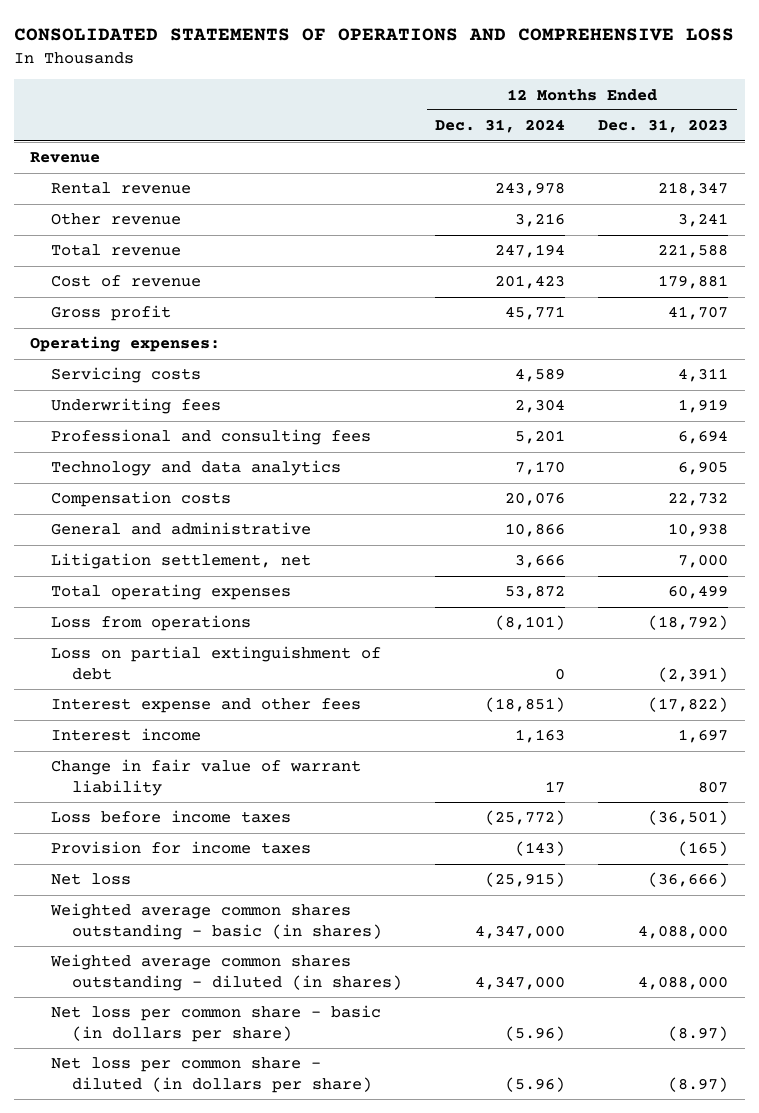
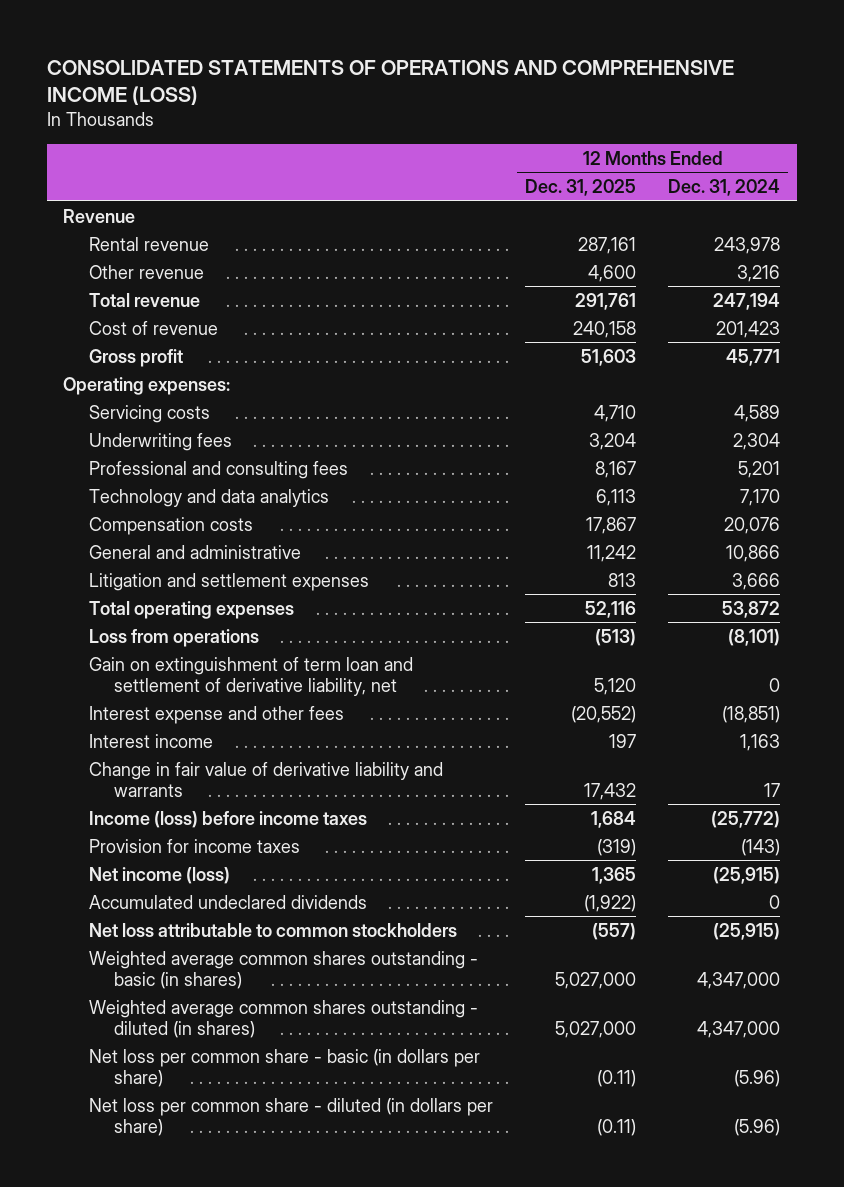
- CONSOLIDATED STATEMENTS OF OPERATIONS AND COMPREHENSIVE LOSS
+ CONSOLIDATED STATEMENTS OF OPERATIONS AND COMPREHENSIVE INCOME (LOSS)
- | 12 Months Ended Dec. 31, 2024 | 12 Months Ended Dec. 31, 2023
+ | 12 Months Ended Dec. 31, 2025 | 12 Months Ended Dec. 31, 2024
- Litigation settlement, net | 3,666 | 7,000
+ Litigation and settlement expenses | 813 | 3,666
- Loss on partial extinguishment of debt | 0 | (2,391)
+ Gain on extinguishment of term loan and settlement of derivative liability, net | 5,120 | 0
- Change in fair value of warrant liability | 17 | 807
- Loss before income taxes | (25,772) | (36,501)
+ Change in fair value of derivative liability and warrants | 17,432 | 17
+ Income (loss) before income taxes | 1,684 | (25,772)
- Net loss | (25,915) | (36,666)
+ Net income (loss) | 1,365 | (25,915)
+ Accumulated undeclared dividends | (1,922) | 0
+ Net loss attributable to common stockholders | (557) | (25,915)

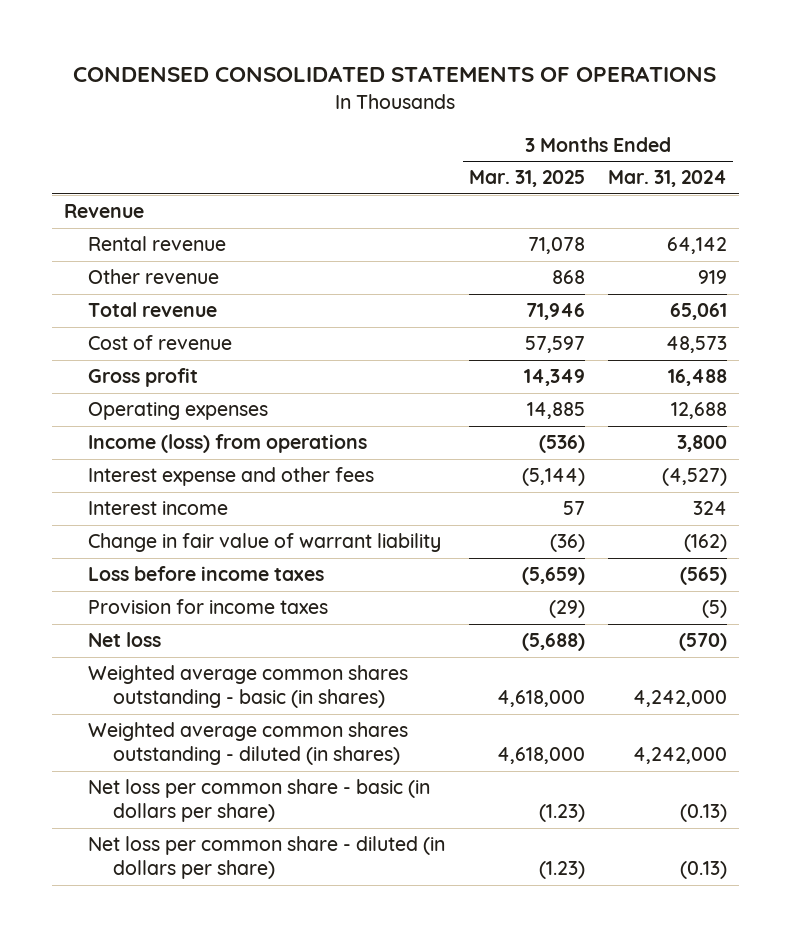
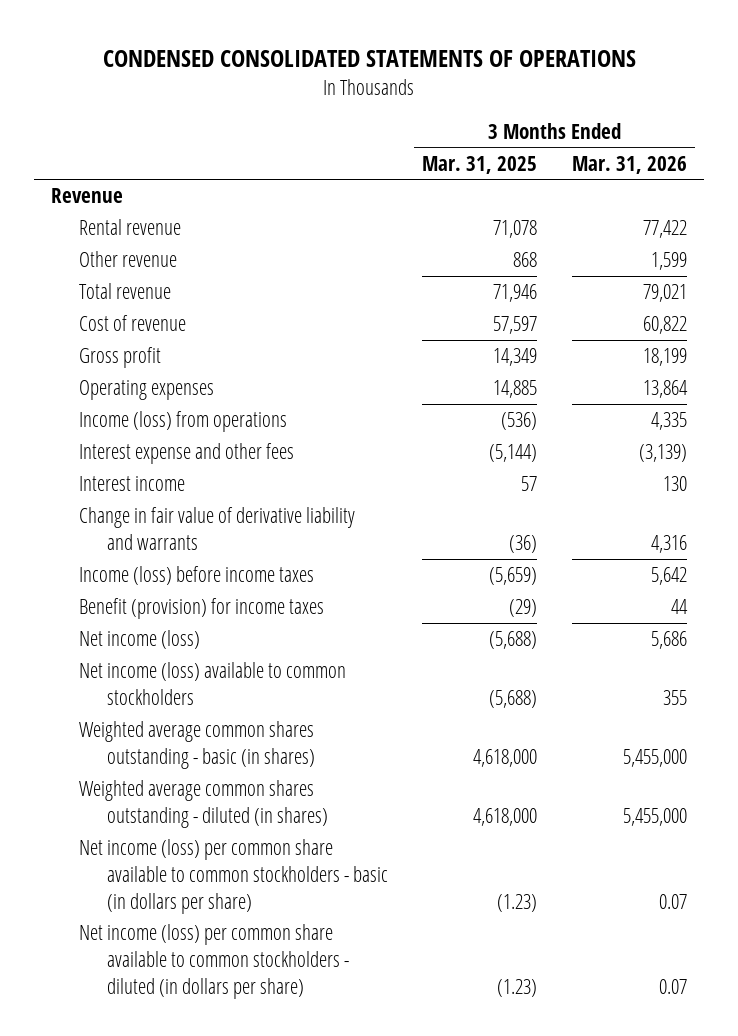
- | 3 Months Ended Mar. 31, 2025 | 3 Months Ended Mar. 31, 2024
+ | 3 Months Ended Mar. 31, 2025 | 3 Months Ended Mar. 31, 2026
- Change in fair value of warrant liability | (36) | (162)
- Loss before income taxes | (5,659) | (565)
- Provision for income taxes | (29) | (5)
- Net loss | (5,688) | (570)
+ Change in fair value of derivative liability and warrants | (36) | 4,316
+ Income (loss) before income taxes | (5,659) | 5,642
+ Benefit (provision) for income taxes | (29) | 44
+ Net income (loss) | (5,688) | 5,686
+ Net income (loss) available to common stockholders | (5,688) | 355
- Net loss per common share - basic (in dollars per share) | (1.23) | (0.13)
- Net loss per common share - diluted (in dollars per share) | (1.23) | (0.13)
+ Net income (loss) per common share available to common stockholders - basic (in dollars per share) | (1.23) | 0.07
+ Net income (loss) per common share available to common stockholders - diluted (in dollars per share) | (1.23) | 0.07

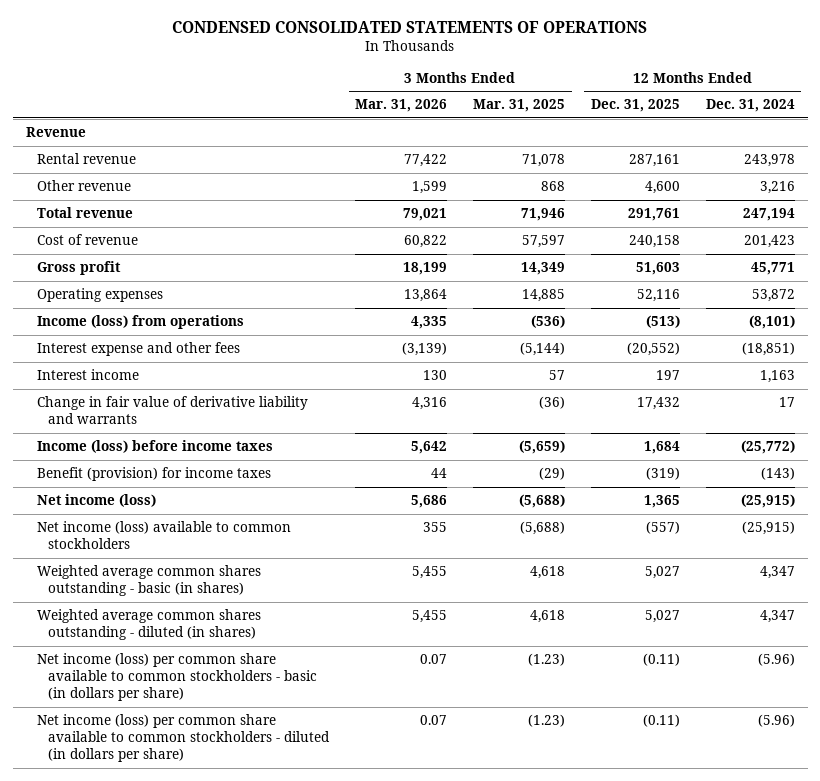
- | 3 Months Ended Mar. 31, 2025 | 3 Months Ended Mar. 31, 2026
+ | 3 Months Ended Mar. 31, 2026 | 3 Months Ended Mar. 31, 2025 | 12 Months Ended Dec. 31, 2025 | 12 Months Ended Dec. 31, 2024
- Weighted average common shares outstanding - basic (in shares) | 4,618,000 | 5,455,000
- Weighted average common shares outstanding - diluted (in shares) | 4,618,000 | 5,455,000
+ Weighted average common shares outstanding - basic (in shares) | 5,455 | 4,618 | 5,027 | 4,347
+ Weighted average common shares outstanding - diluted (in shares) | 5,455 | 4,618 | 5,027 | 4,347

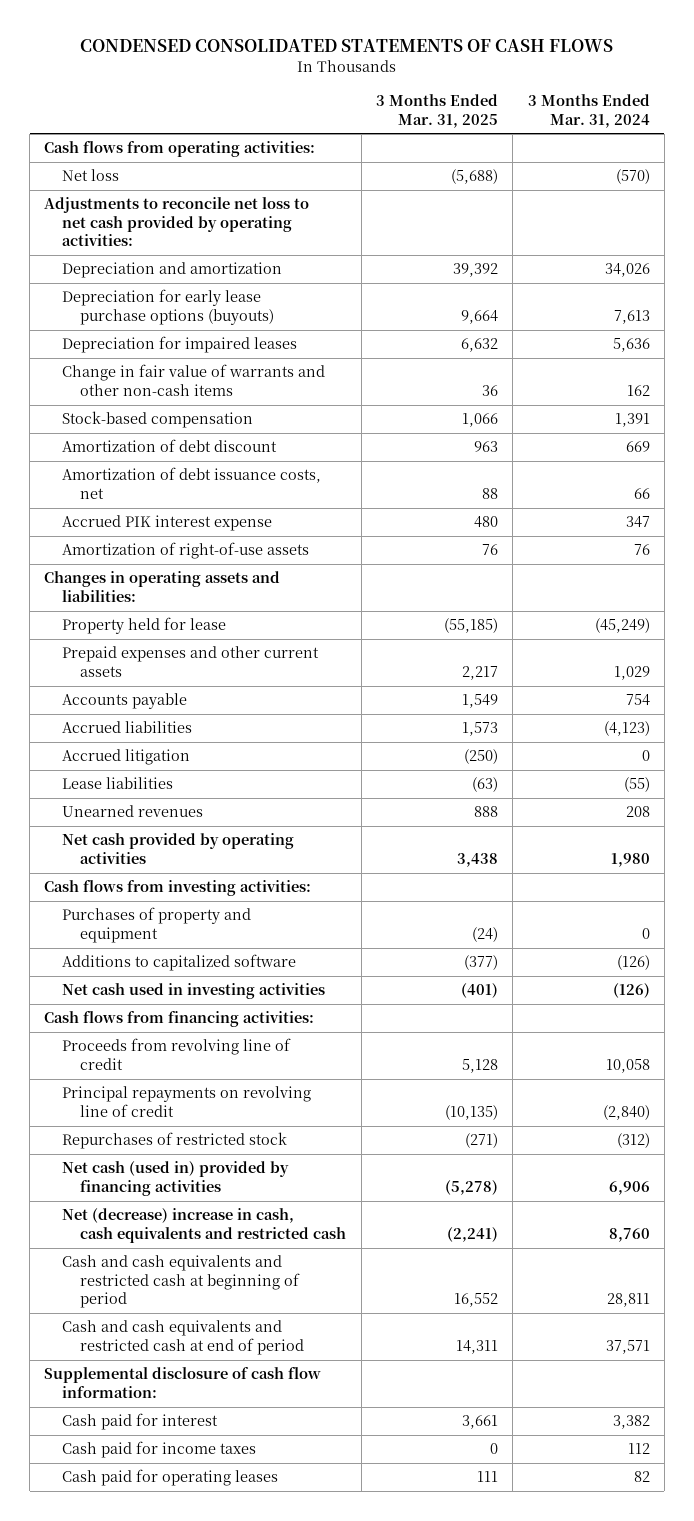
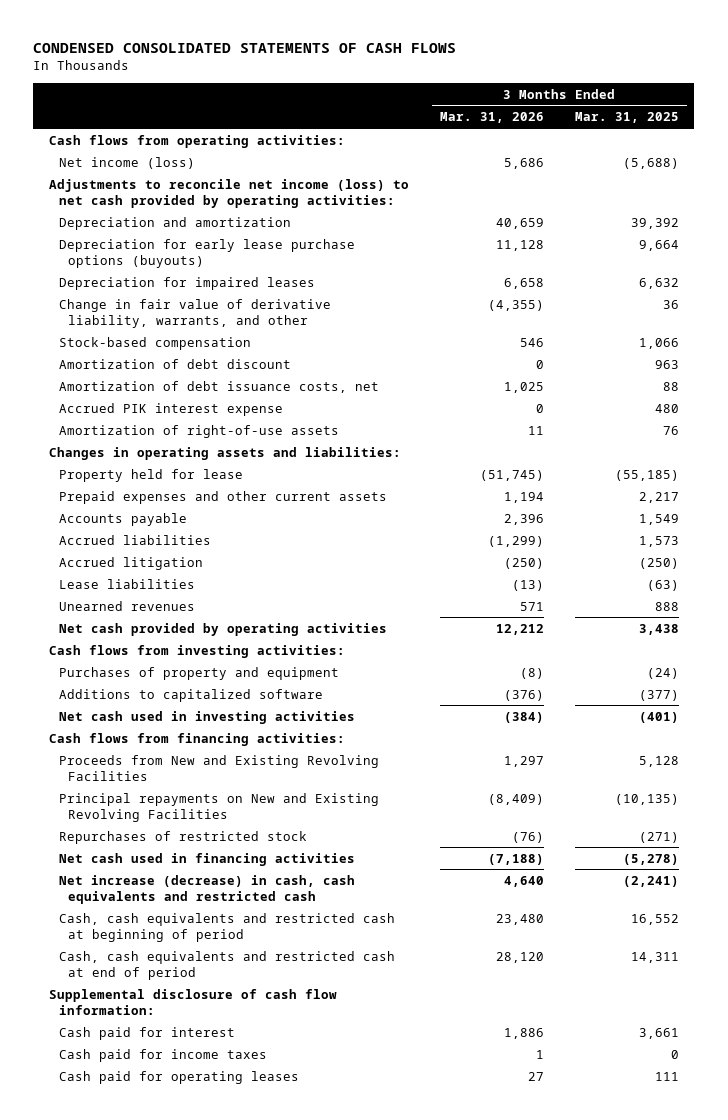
- | 3 Months Ended Mar. 31, 2025 | 3 Months Ended Mar. 31, 2024
+ | 3 Months Ended Mar. 31, 2026 | 3 Months Ended Mar. 31, 2025
- Net loss | (5,688) | (570)
- Adjustments to reconcile net loss to net cash provided by operating activities:
+ Net income (loss) | 5,686 | (5,688)
+ Adjustments to reconcile net income (loss) to net cash provided by operating activities:
- Change in fair value of warrants and other non-cash items | 36 | 162
+ Change in fair value of derivative liability, warrants, and other | (4,355) | 36
- Proceeds from revolving line of credit | 5,128 | 10,058
- Principal repayments on revolving line of credit | (10,135) | (2,840)
+ Proceeds from New and Existing Revolving Facilities | 1,297 | 5,128
+ Principal repayments on New and Existing Revolving Facilities | (8,409) | (10,135)
- Net cash (used in) provided by financing activities | (5,278) | 6,906
- Net (decrease) increase in cash, cash equivalents and restricted cash | (2,241) | 8,760
- Cash and cash equivalents and restricted cash at beginning of period | 16,552 | 28,811
- Cash and cash equivalents and restricted cash at end of period | 14,311 | 37,571
+ Net cash used in financing activities | (7,188) | (5,278)
+ Net increase (decrease) in cash, cash equivalents and restricted cash | 4,640 | (2,241)
+ Cash, cash equivalents and restricted cash at beginning of period | 23,480 | 16,552
+ Cash, cash equivalents and restricted cash at end of period | 28,120 | 14,311

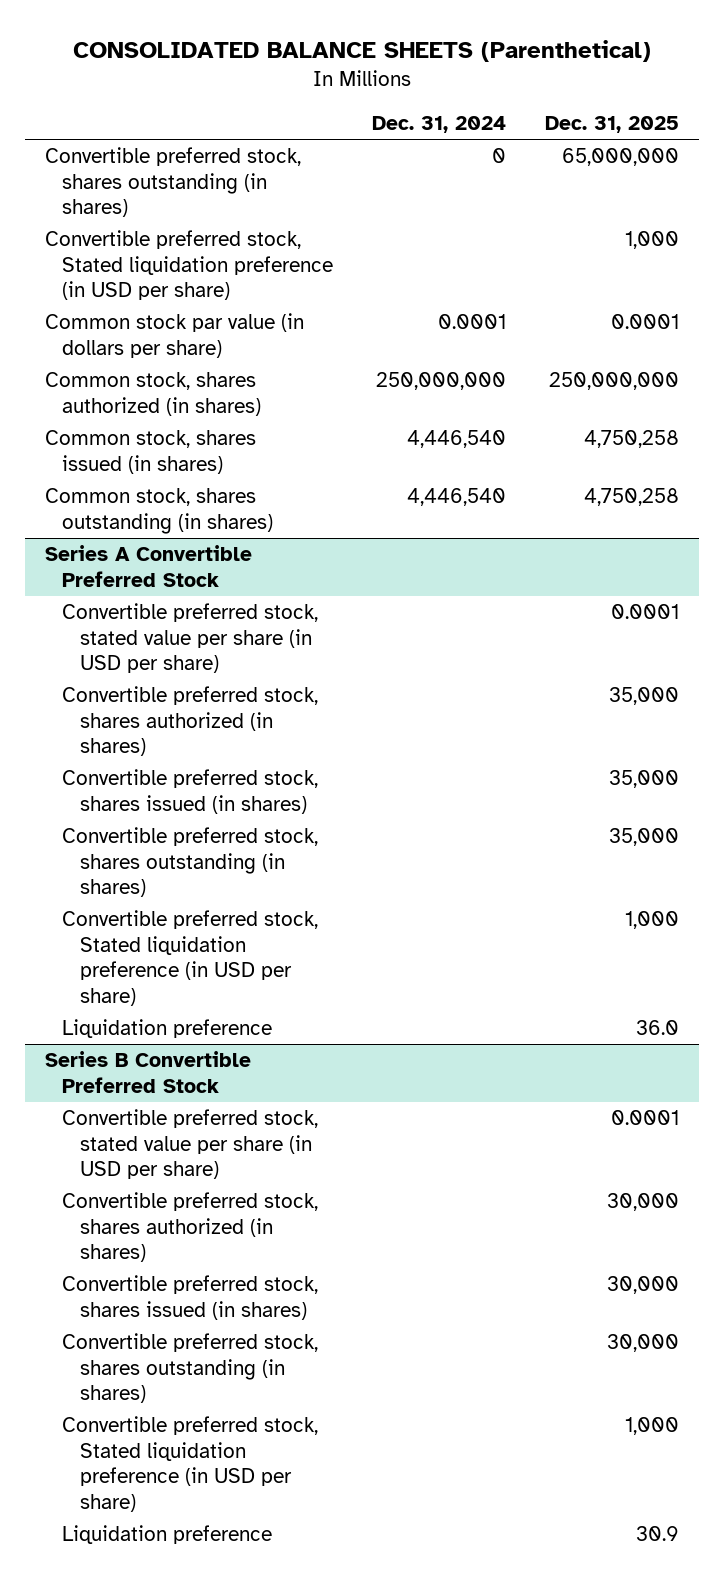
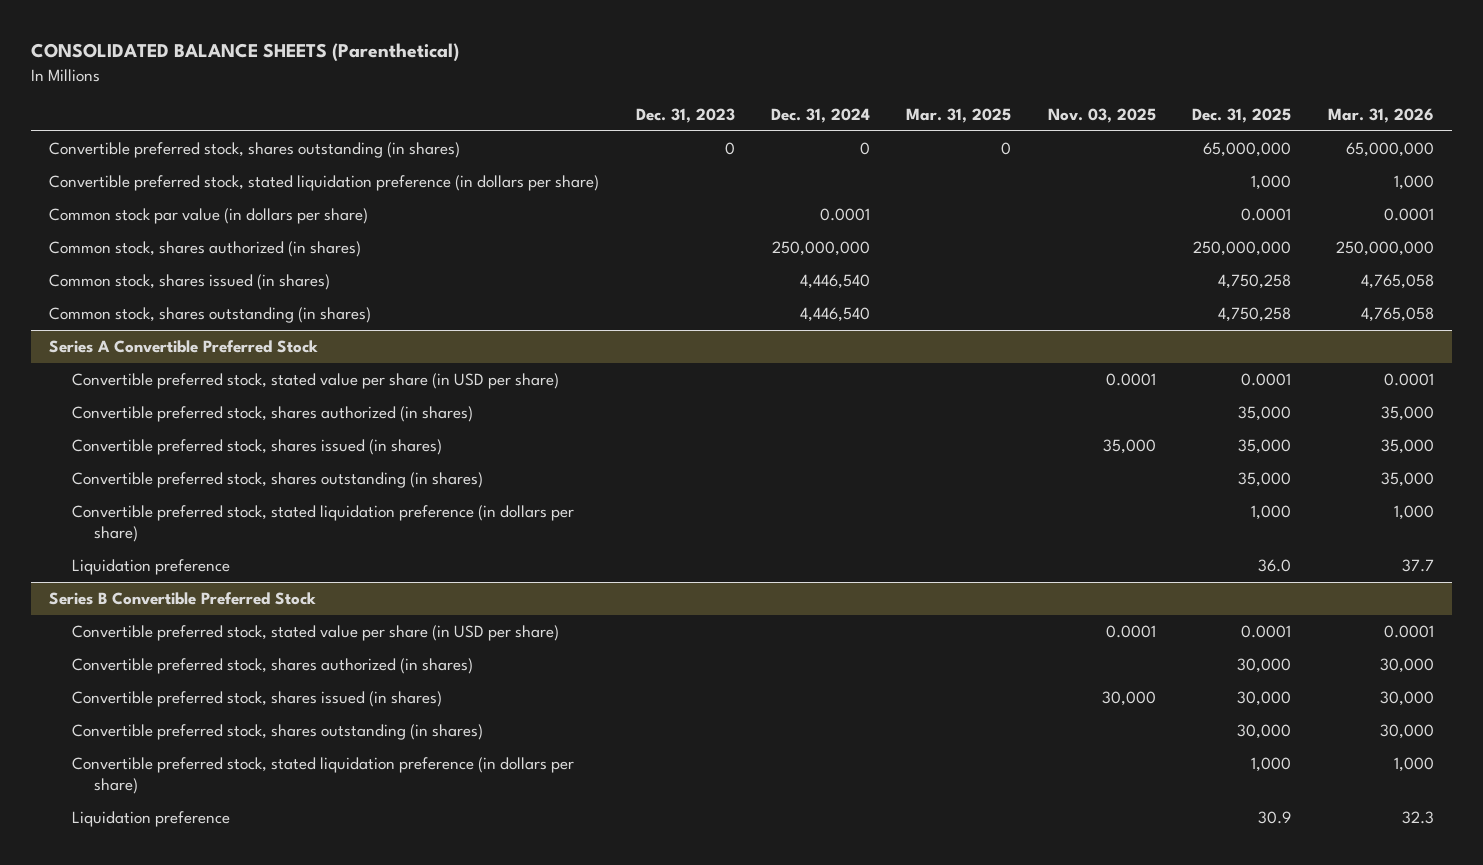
- | Dec. 31, 2024 | Dec. 31, 2025
+ | Dec. 31, 2023 | Dec. 31, 2024 | Mar. 31, 2025 | Nov. 03, 2025 | Dec. 31, 2025 | Mar. 31, 2026
- Convertible preferred stock, Stated liquidation preference (in USD per share) | | 1,000
+ Convertible preferred stock, stated liquidation preference (in dollars per share) | | | | | 1,000 | 1,000
@ Series A Convertible Preferred Stock
- Convertible preferred stock, Stated liquidation preference (in USD per share) | | 1,000
+ Convertible preferred stock, stated liquidation preference (in dollars per share) | | | | | 1,000 | 1,000
@ Series B Convertible Preferred Stock
- Convertible preferred stock, Stated liquidation preference (in USD per share) | | 1,000
+ Convertible preferred stock, stated liquidation preference (in dollars per share) | | | | | 1,000 | 1,000

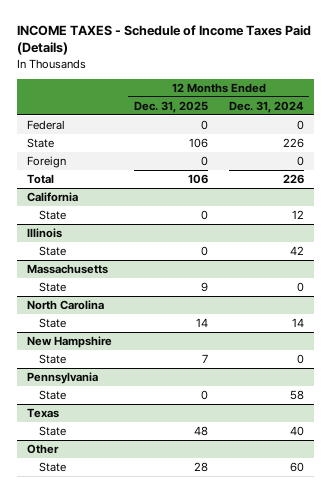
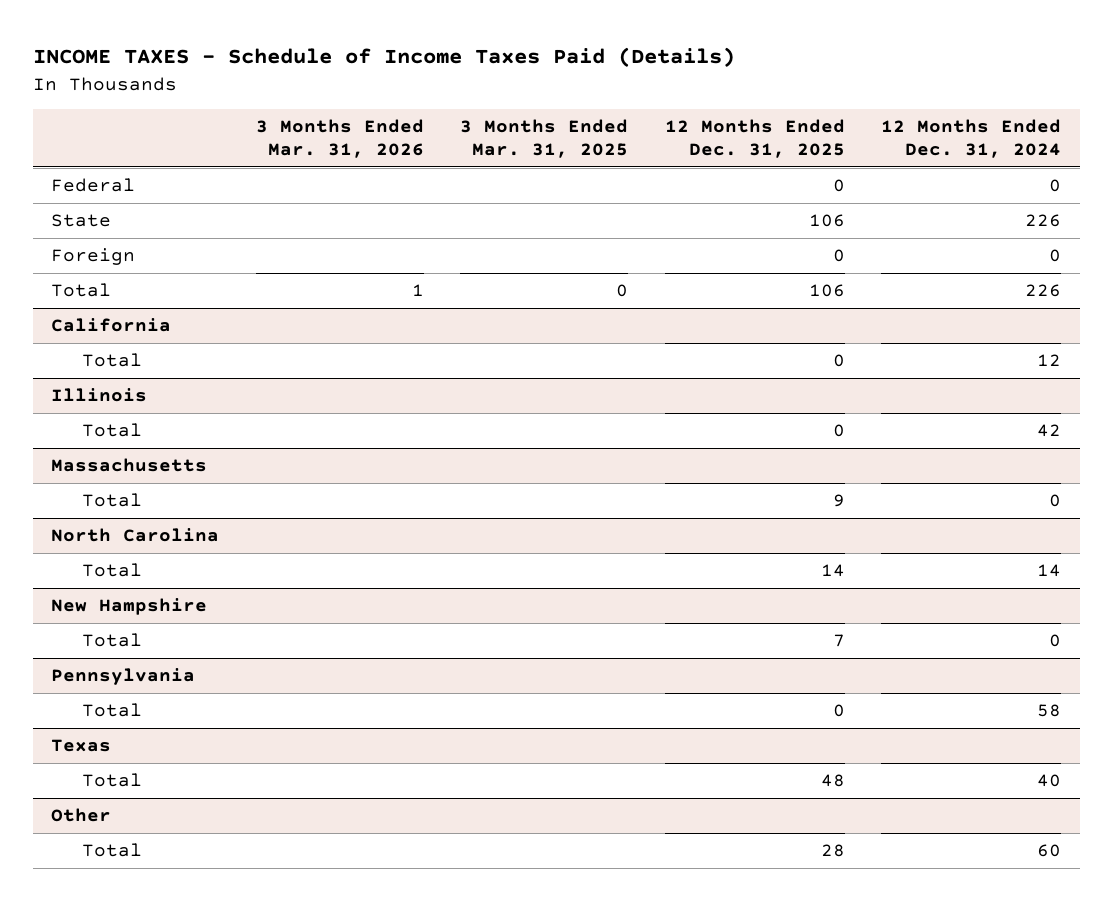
- | 12 Months Ended Dec. 31, 2025 | 12 Months Ended Dec. 31, 2024
+ | 3 Months Ended Mar. 31, 2026 | 3 Months Ended Mar. 31, 2025 | 12 Months Ended Dec. 31, 2025 | 12 Months Ended Dec. 31, 2024
@ California
- State | 0 | 12
+ Total | | | 0 | 12
@ Illinois
- State | 0 | 42
+ Total | | | 0 | 42
@ Massachusetts
- State | 9 | 0
+ Total | | | 9 | 0
@ North Carolina
- State | 14 | 14
+ Total | | | 14 | 14
@ New Hampshire
- State | 7 | 0
+ Total | | | 7 | 0
@ Pennsylvania
- State | 0 | 58
+ Total | | | 0 | 58
@ Texas
- State | 48 | 40
+ Total | | | 48 | 40
@ Other
- State | 28 | 60
+ Total | | | 28 | 60

